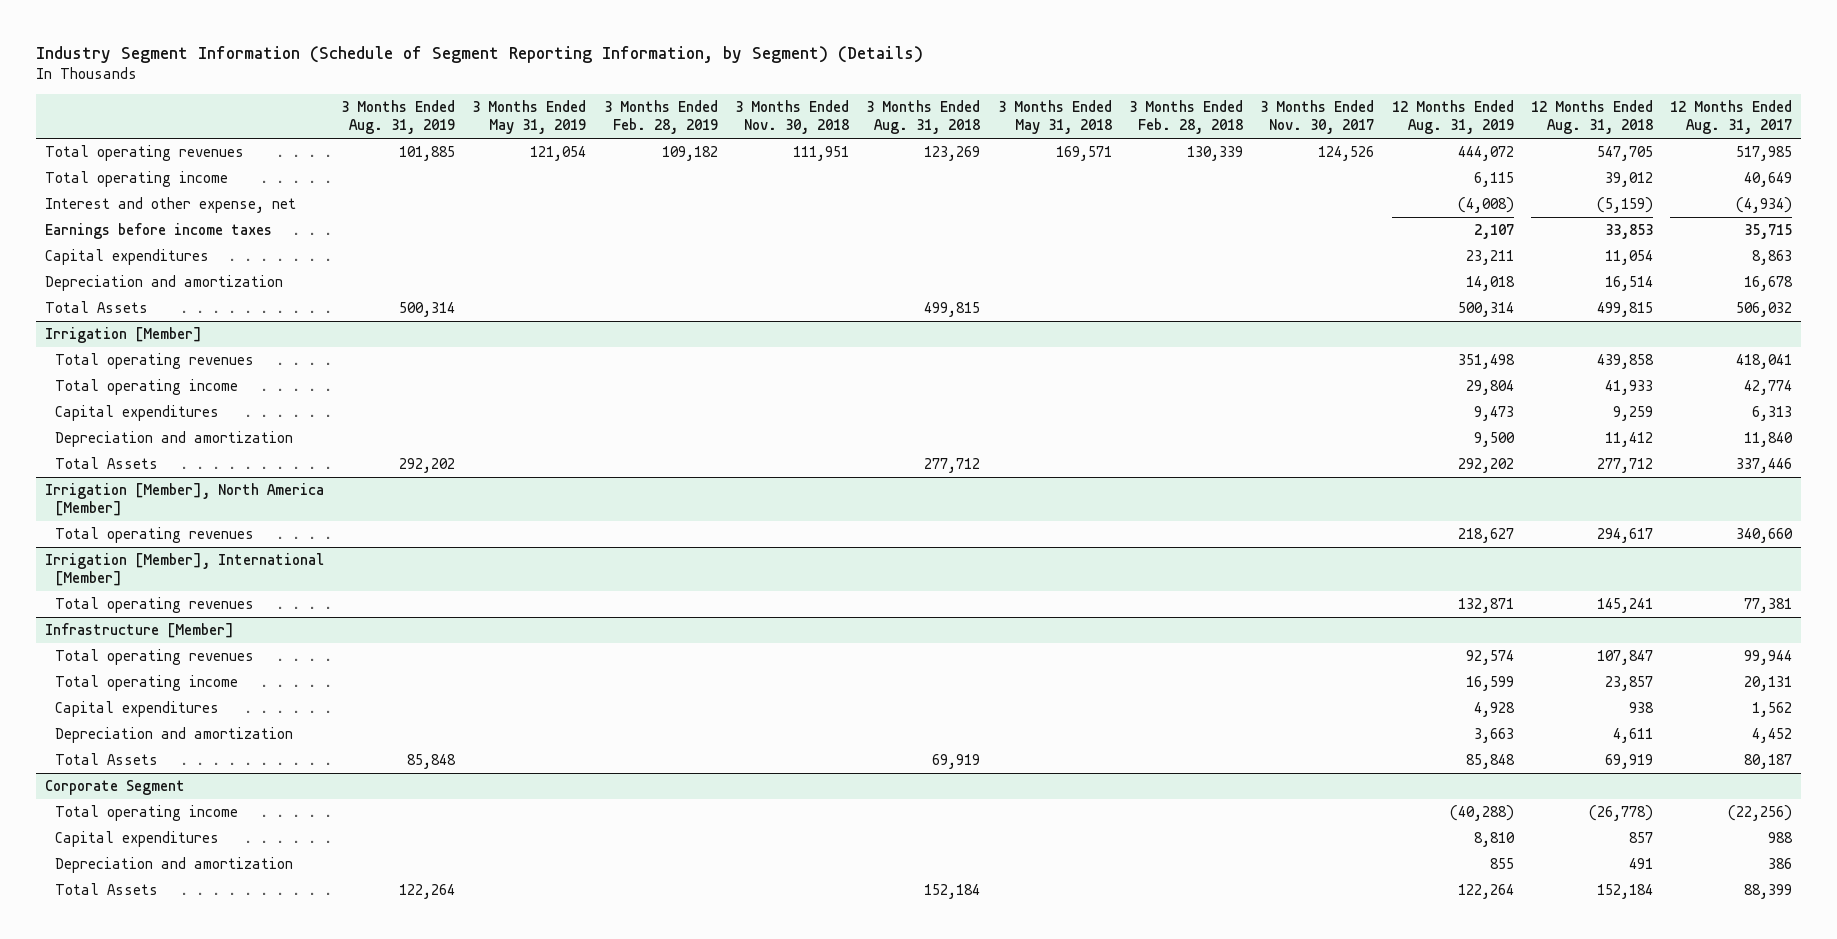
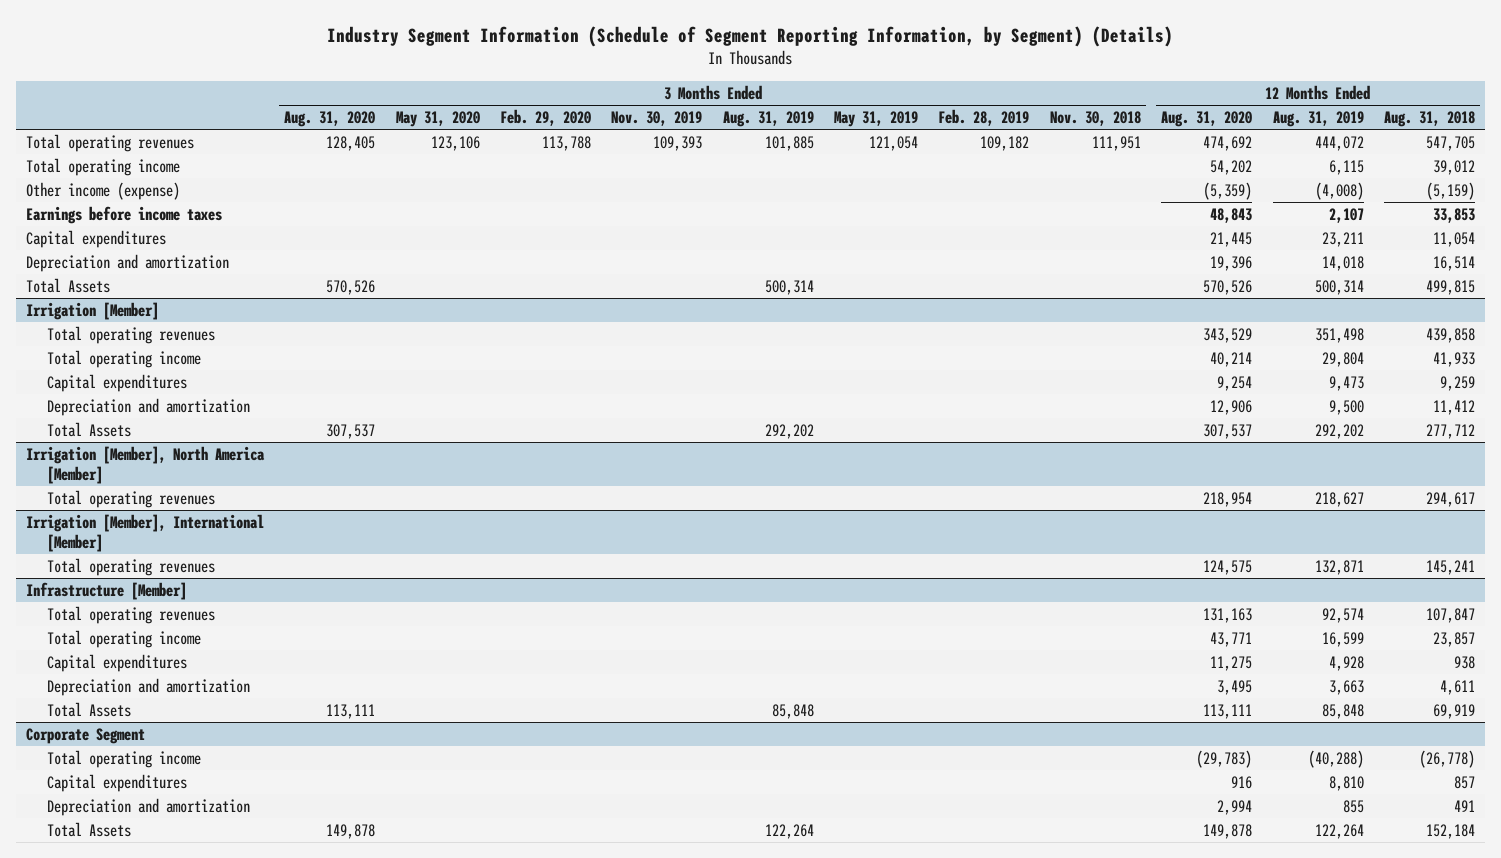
- | 3 Months Ended Aug. 31, 2019 | 3 Months Ended May 31, 2019 | 3 Months Ended Feb. 28, 2019 | 3 Months Ended Nov. 30, 2018 | 3 Months Ended Aug. 31, 2018 | 3 Months Ended May 31, 2018 | 3 Months Ended Feb. 28, 2018 | 3 Months Ended Nov. 30, 2017 | 12 Months Ended Aug. 31, 2019 | 12 Months Ended Aug. 31, 2018 | 12 Months Ended Aug. 31, 2017
+ | 3 Months Ended Aug. 31, 2020 | 3 Months Ended May 31, 2020 | 3 Months Ended Feb. 29, 2020 | 3 Months Ended Nov. 30, 2019 | 3 Months Ended Aug. 31, 2019 | 3 Months Ended May 31, 2019 | 3 Months Ended Feb. 28, 2019 | 3 Months Ended Nov. 30, 2018 | 12 Months Ended Aug. 31, 2020 | 12 Months Ended Aug. 31, 2019 | 12 Months Ended Aug. 31, 2018
- Interest and other expense, net | | | | | | | | | (4,008) | (5,159) | (4,934)
+ Other income (expense) | | | | | | | | | (5,359) | (4,008) | (5,159)

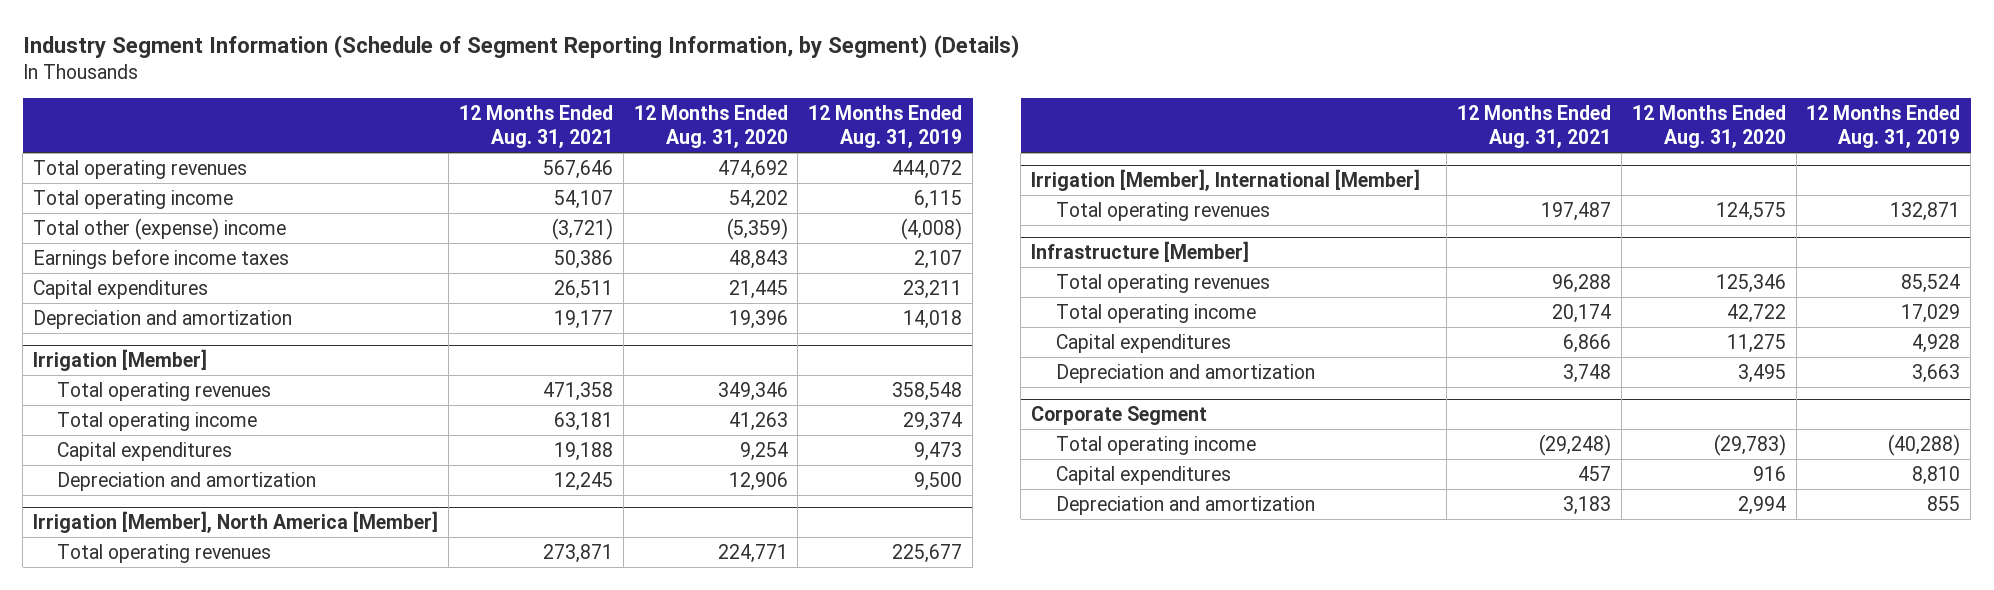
- | 3 Months Ended Aug. 31, 2020 | 3 Months Ended May 31, 2020 | 3 Months Ended Feb. 29, 2020 | 3 Months Ended Nov. 30, 2019 | 3 Months Ended Aug. 31, 2019 | 3 Months Ended May 31, 2019 | 3 Months Ended Feb. 28, 2019 | 3 Months Ended Nov. 30, 2018 | 12 Months Ended Aug. 31, 2020 | 12 Months Ended Aug. 31, 2019 | 12 Months Ended Aug. 31, 2018
+ | 12 Months Ended Aug. 31, 2021 | 12 Months Ended Aug. 31, 2020 | 12 Months Ended Aug. 31, 2019
- Other income (expense) | | | | | | | | | (5,359) | (4,008) | (5,159)
+ Total other (expense) income | (3,721) | (5,359) | (4,008)
- Total Assets | 570,526 | | | | 500,314 | | | | 570,526 | 500,314 | 499,815
@ Irrigation [Member]
- Total operating revenues | | | | | | | | | 343,529 | 351,498 | 439,858
- Total operating income | | | | | | | | | 40,214 | 29,804 | 41,933
+ Total operating revenues | 471,358 | 349,346 | 358,548
+ Total operating income | 63,181 | 41,263 | 29,374
- Total Assets | 307,537 | | | | 292,202 | | | | 307,537 | 292,202 | 277,712
@ Irrigation [Member], North America [Member]
- Total operating revenues | | | | | | | | | 218,954 | 218,627 | 294,617
+ Total operating revenues | 273,871 | 224,771 | 225,677
@ Infrastructure [Member]
- Total operating revenues | | | | | | | | | 131,163 | 92,574 | 107,847
- Total operating income | | | | | | | | | 43,771 | 16,599 | 23,857
+ Total operating revenues | 96,288 | 125,346 | 85,524
+ Total operating income | 20,174 | 42,722 | 17,029
- Total Assets | 113,111 | | | | 85,848 | | | | 113,111 | 85,848 | 69,919
@ Corporate Segment
- Total Assets | 149,878 | | | | 122,264 | | | | 149,878 | 122,264 | 152,184

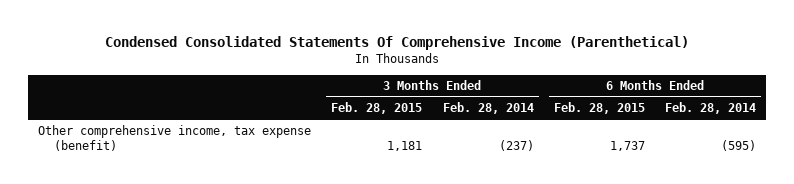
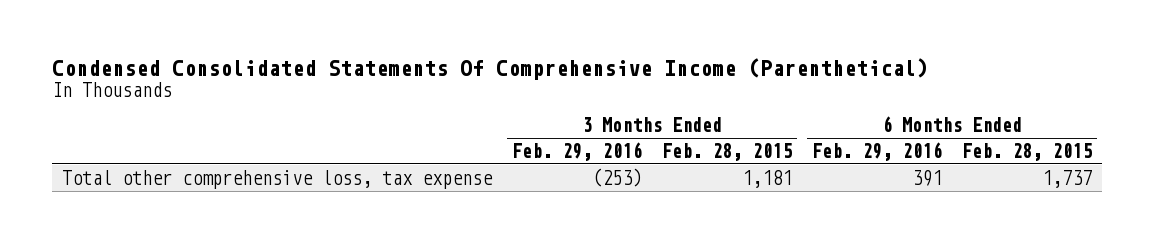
- | 3 Months Ended Feb. 28, 2015 | 3 Months Ended Feb. 28, 2014 | 6 Months Ended Feb. 28, 2015 | 6 Months Ended Feb. 28, 2014
+ | 3 Months Ended Feb. 29, 2016 | 3 Months Ended Feb. 28, 2015 | 6 Months Ended Feb. 29, 2016 | 6 Months Ended Feb. 28, 2015
- Other comprehensive income, tax expense (benefit) | 1,181 | (237) | 1,737 | (595)
+ Total other comprehensive loss, tax expense | (253) | 1,181 | 391 | 1,737

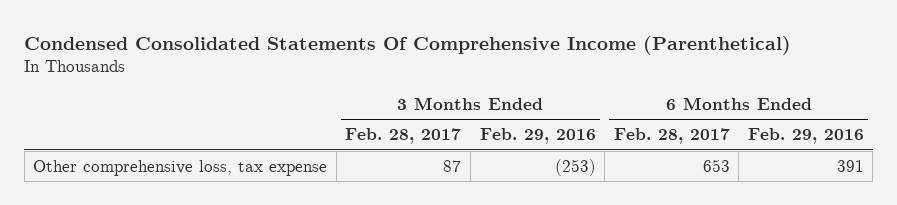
- | 3 Months Ended Feb. 29, 2016 | 3 Months Ended Feb. 28, 2015 | 6 Months Ended Feb. 29, 2016 | 6 Months Ended Feb. 28, 2015
+ | 3 Months Ended Feb. 28, 2017 | 3 Months Ended Feb. 29, 2016 | 6 Months Ended Feb. 28, 2017 | 6 Months Ended Feb. 29, 2016
- Total other comprehensive loss, tax expense | (253) | 1,181 | 391 | 1,737
+ Other comprehensive loss, tax expense | 87 | (253) | 653 | 391

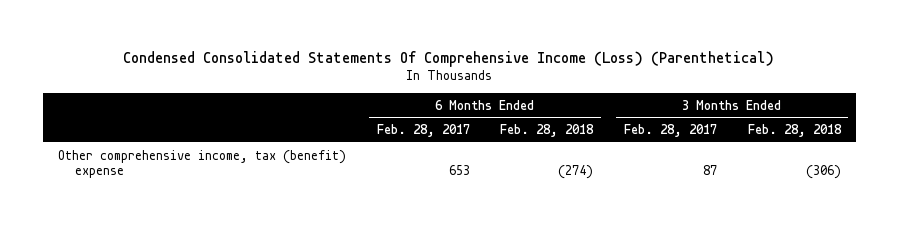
- Condensed Consolidated Statements Of Comprehensive Income (Parenthetical)
+ Condensed Consolidated Statements Of Comprehensive Income (Loss) (Parenthetical)
- | 3 Months Ended Feb. 28, 2017 | 3 Months Ended Feb. 29, 2016 | 6 Months Ended Feb. 28, 2017 | 6 Months Ended Feb. 29, 2016
+ | 6 Months Ended Feb. 28, 2017 | 6 Months Ended Feb. 28, 2018 | 3 Months Ended Feb. 28, 2017 | 3 Months Ended Feb. 28, 2018
- Other comprehensive loss, tax expense | 87 | (253) | 653 | 391
+ Other comprehensive income, tax (benefit) expense | 653 | (274) | 87 | (306)

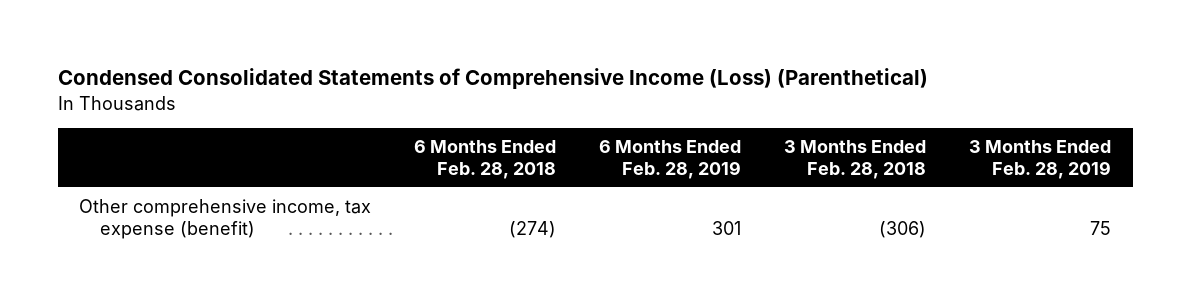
- Condensed Consolidated Statements Of Comprehensive Income (Loss) (Parenthetical)
+ Condensed Consolidated Statements of Comprehensive Income (Loss) (Parenthetical)
- | 6 Months Ended Feb. 28, 2017 | 6 Months Ended Feb. 28, 2018 | 3 Months Ended Feb. 28, 2017 | 3 Months Ended Feb. 28, 2018
+ | 6 Months Ended Feb. 28, 2018 | 6 Months Ended Feb. 28, 2019 | 3 Months Ended Feb. 28, 2018 | 3 Months Ended Feb. 28, 2019
- Other comprehensive income, tax (benefit) expense | 653 | (274) | 87 | (306)
+ Other comprehensive income, tax expense (benefit) | (274) | 301 | (306) | 75

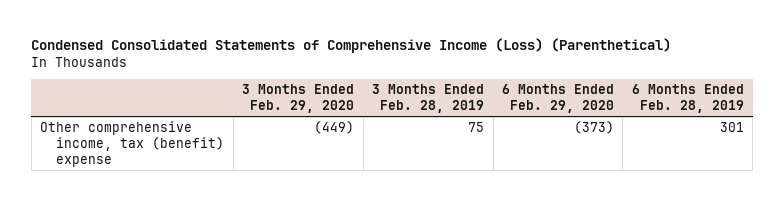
- | 6 Months Ended Feb. 28, 2018 | 6 Months Ended Feb. 28, 2019 | 3 Months Ended Feb. 28, 2018 | 3 Months Ended Feb. 28, 2019
+ | 3 Months Ended Feb. 29, 2020 | 3 Months Ended Feb. 28, 2019 | 6 Months Ended Feb. 29, 2020 | 6 Months Ended Feb. 28, 2019
- Other comprehensive income, tax expense (benefit) | (274) | 301 | (306) | 75
+ Other comprehensive income, tax (benefit) expense | (449) | 75 | (373) | 301

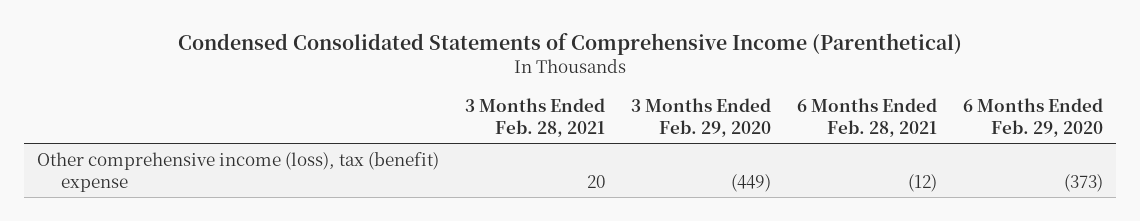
- Condensed Consolidated Statements of Comprehensive Income (Loss) (Parenthetical)
+ Condensed Consolidated Statements of Comprehensive Income (Parenthetical)
- | 3 Months Ended Feb. 29, 2020 | 3 Months Ended Feb. 28, 2019 | 6 Months Ended Feb. 29, 2020 | 6 Months Ended Feb. 28, 2019
+ | 3 Months Ended Feb. 28, 2021 | 3 Months Ended Feb. 29, 2020 | 6 Months Ended Feb. 28, 2021 | 6 Months Ended Feb. 29, 2020
- Other comprehensive income, tax (benefit) expense | (449) | 75 | (373) | 301
+ Other comprehensive income (loss), tax (benefit) expense | 20 | (449) | (12) | (373)

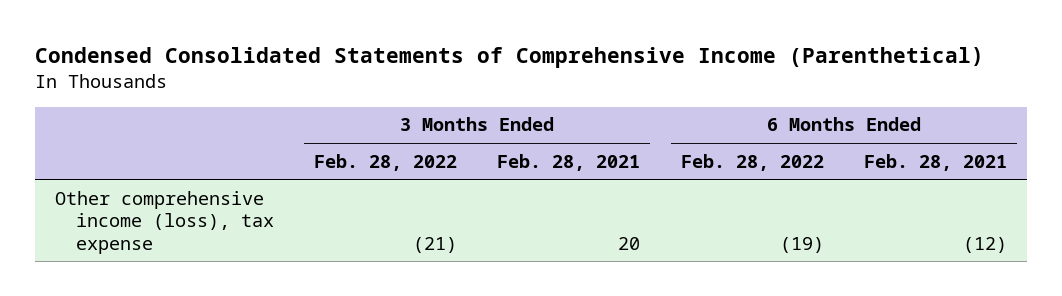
- | 3 Months Ended Feb. 28, 2021 | 3 Months Ended Feb. 29, 2020 | 6 Months Ended Feb. 28, 2021 | 6 Months Ended Feb. 29, 2020
+ | 3 Months Ended Feb. 28, 2022 | 3 Months Ended Feb. 28, 2021 | 6 Months Ended Feb. 28, 2022 | 6 Months Ended Feb. 28, 2021
- Other comprehensive income (loss), tax (benefit) expense | 20 | (449) | (12) | (373)
+ Other comprehensive income (loss), tax expense | (21) | 20 | (19) | (12)

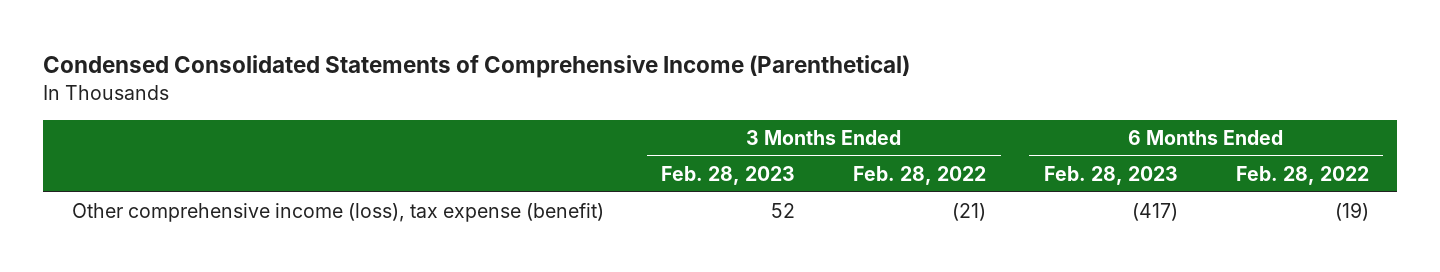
- | 3 Months Ended Feb. 28, 2022 | 3 Months Ended Feb. 28, 2021 | 6 Months Ended Feb. 28, 2022 | 6 Months Ended Feb. 28, 2021
+ | 3 Months Ended Feb. 28, 2023 | 3 Months Ended Feb. 28, 2022 | 6 Months Ended Feb. 28, 2023 | 6 Months Ended Feb. 28, 2022
- Other comprehensive income (loss), tax expense | (21) | 20 | (19) | (12)
+ Other comprehensive income (loss), tax expense (benefit) | 52 | (21) | (417) | (19)

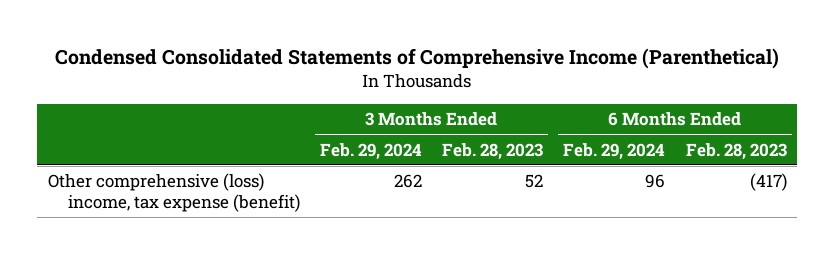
- | 3 Months Ended Feb. 28, 2023 | 3 Months Ended Feb. 28, 2022 | 6 Months Ended Feb. 28, 2023 | 6 Months Ended Feb. 28, 2022
+ | 3 Months Ended Feb. 29, 2024 | 3 Months Ended Feb. 28, 2023 | 6 Months Ended Feb. 29, 2024 | 6 Months Ended Feb. 28, 2023
- Other comprehensive income (loss), tax expense (benefit) | 52 | (21) | (417) | (19)
+ Other comprehensive (loss) income, tax expense (benefit) | 262 | 52 | 96 | (417)

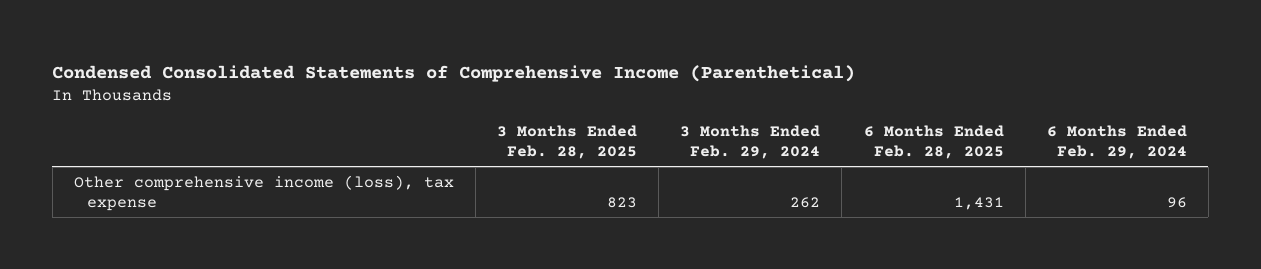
- | 3 Months Ended Feb. 29, 2024 | 3 Months Ended Feb. 28, 2023 | 6 Months Ended Feb. 29, 2024 | 6 Months Ended Feb. 28, 2023
+ | 3 Months Ended Feb. 28, 2025 | 3 Months Ended Feb. 29, 2024 | 6 Months Ended Feb. 28, 2025 | 6 Months Ended Feb. 29, 2024
- Other comprehensive (loss) income, tax expense (benefit) | 262 | 52 | 96 | (417)
+ Other comprehensive income (loss), tax expense | 823 | 262 | 1,431 | 96

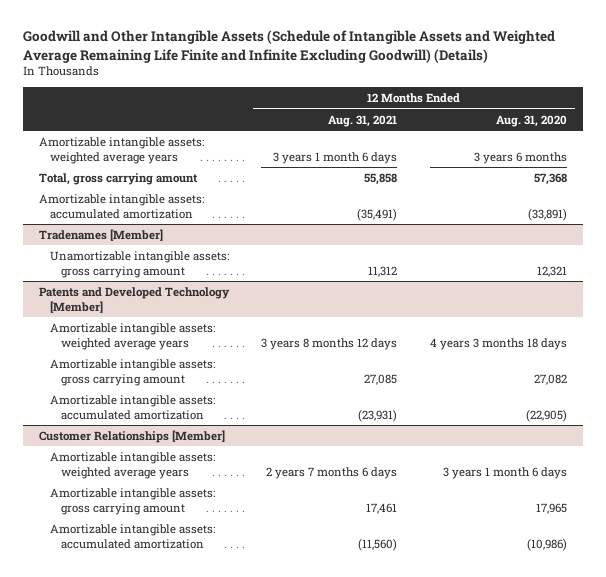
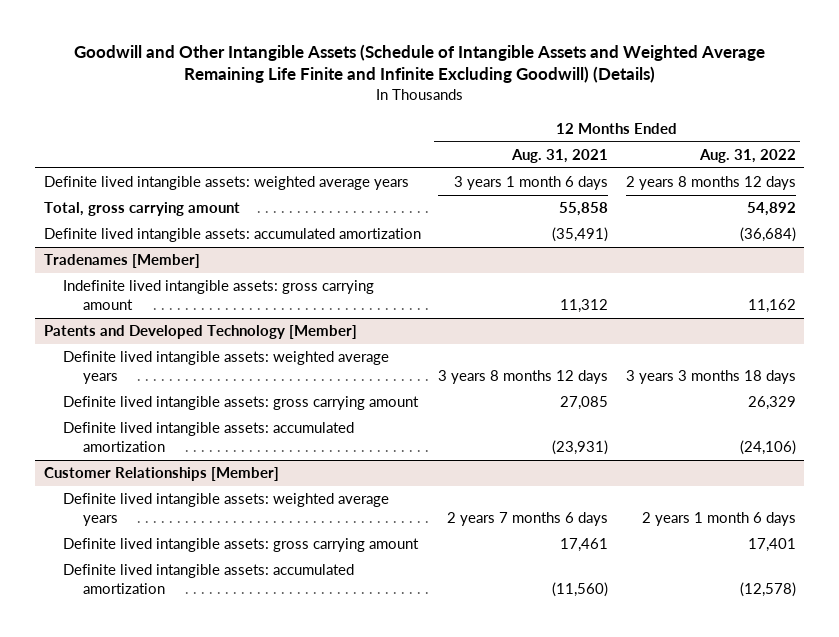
- | 12 Months Ended Aug. 31, 2021 | 12 Months Ended Aug. 31, 2020
+ | 12 Months Ended Aug. 31, 2021 | 12 Months Ended Aug. 31, 2022
- Amortizable intangible assets: weighted average years | 3 years 1 month 6 days | 3 years 6 months
+ Definite lived intangible assets: weighted average years | 3 years 1 month 6 days | 2 years 8 months 12 days
- Amortizable intangible assets: accumulated amortization | (35,491) | (33,891)
+ Definite lived intangible assets: accumulated amortization | (35,491) | (36,684)
@ Tradenames [Member]
- Unamortizable intangible assets: gross carrying amount | 11,312 | 12,321
+ Indefinite lived intangible assets: gross carrying amount | 11,312 | 11,162
@ Patents and Developed Technology [Member]
- Amortizable intangible assets: weighted average years | 3 years 8 months 12 days | 4 years 3 months 18 days
- Amortizable intangible assets: gross carrying amount | 27,085 | 27,082
- Amortizable intangible assets: accumulated amortization | (23,931) | (22,905)
+ Definite lived intangible assets: weighted average years | 3 years 8 months 12 days | 3 years 3 months 18 days
+ Definite lived intangible assets: gross carrying amount | 27,085 | 26,329
+ Definite lived intangible assets: accumulated amortization | (23,931) | (24,106)
@ Customer Relationships [Member]
- Amortizable intangible assets: weighted average years | 2 years 7 months 6 days | 3 years 1 month 6 days
- Amortizable intangible assets: gross carrying amount | 17,461 | 17,965
- Amortizable intangible assets: accumulated amortization | (11,560) | (10,986)
+ Definite lived intangible assets: weighted average years | 2 years 7 months 6 days | 2 years 1 month 6 days
+ Definite lived intangible assets: gross carrying amount | 17,461 | 17,401
+ Definite lived intangible assets: accumulated amortization | (11,560) | (12,578)

